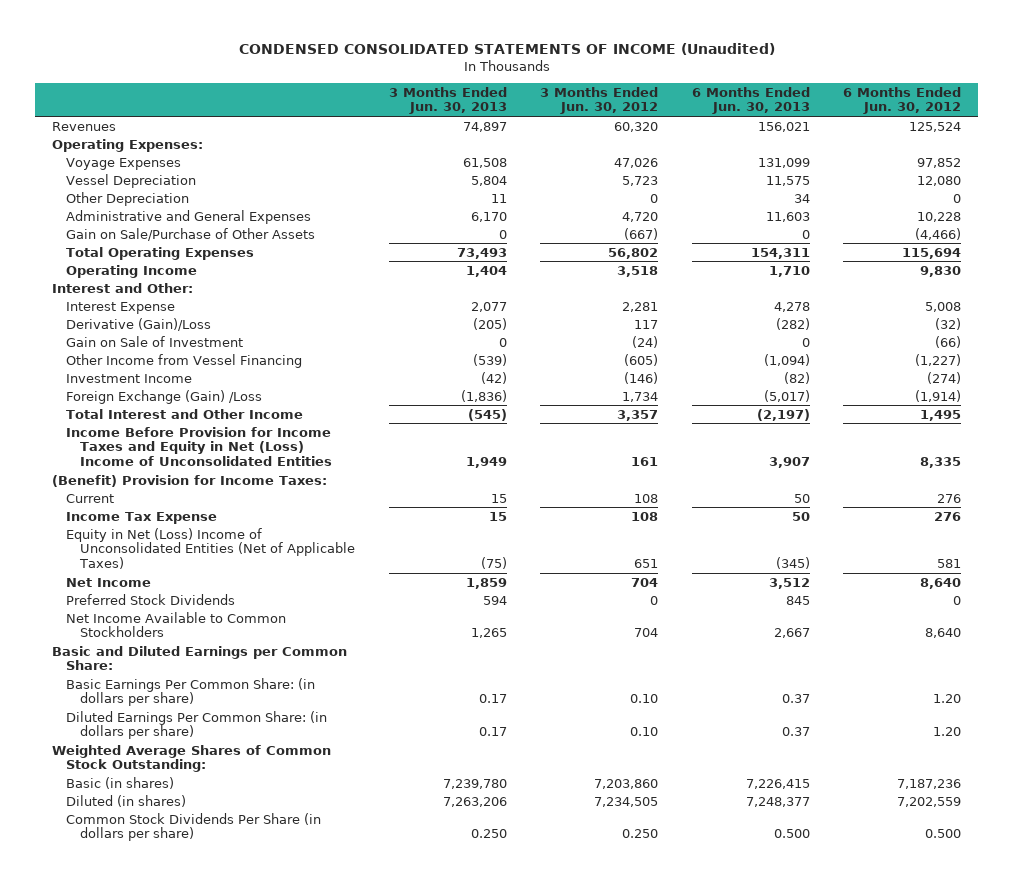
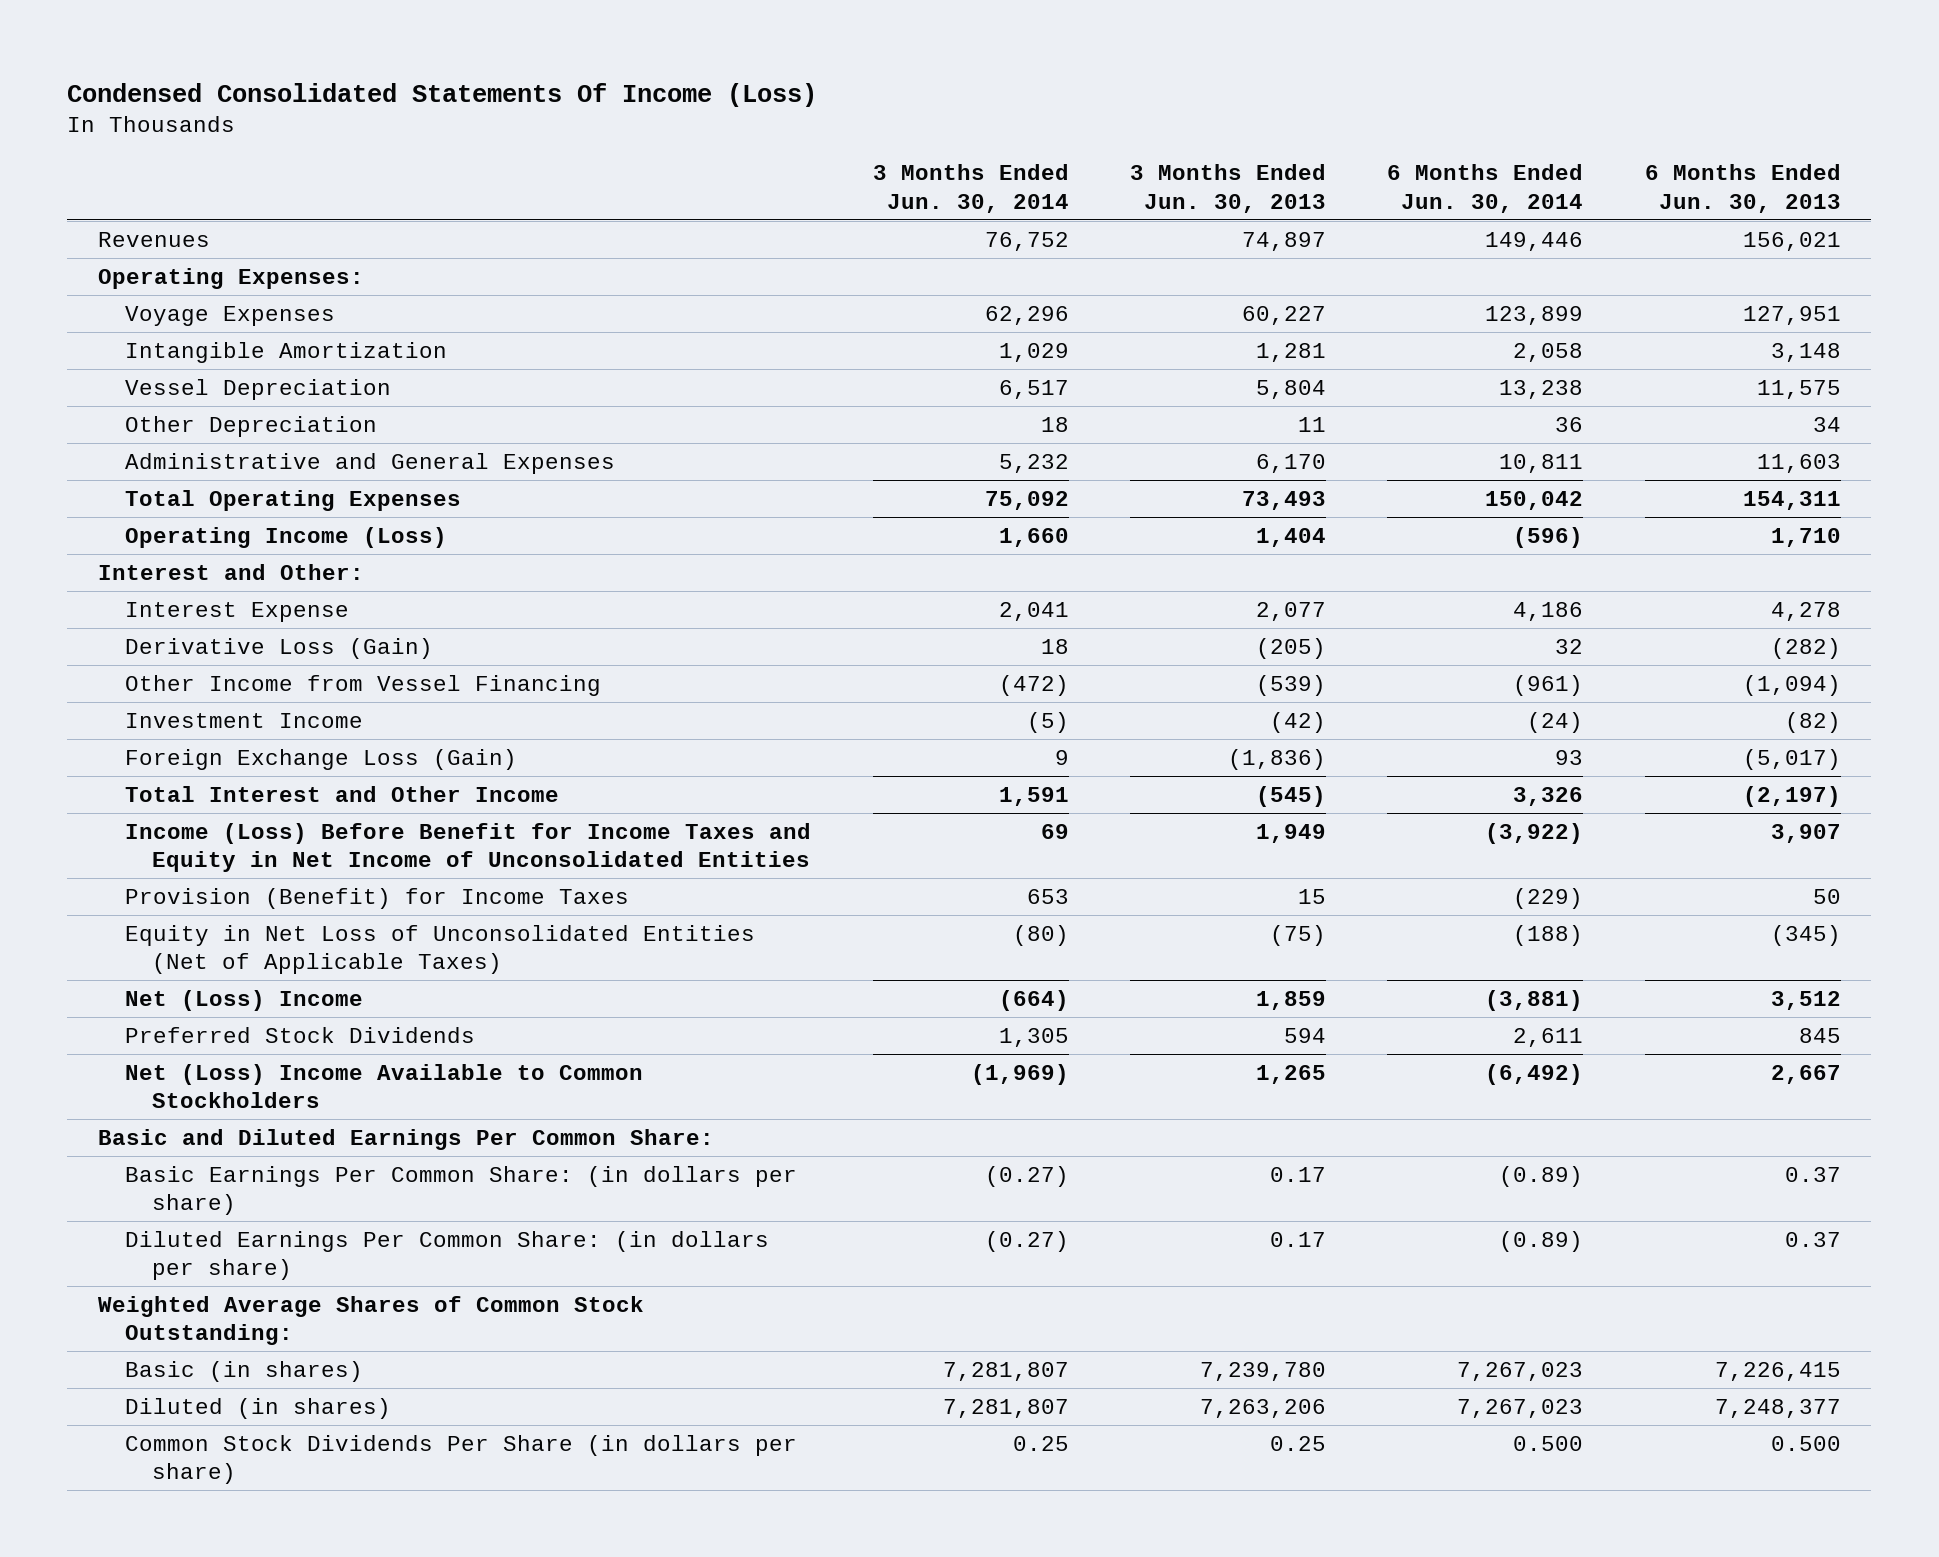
- CONDENSED CONSOLIDATED STATEMENTS OF INCOME (Unaudited)
+ Condensed Consolidated Statements Of Income (Loss)
- | 3 Months Ended Jun. 30, 2013 | 3 Months Ended Jun. 30, 2012 | 6 Months Ended Jun. 30, 2013 | 6 Months Ended Jun. 30, 2012
+ | 3 Months Ended Jun. 30, 2014 | 3 Months Ended Jun. 30, 2013 | 6 Months Ended Jun. 30, 2014 | 6 Months Ended Jun. 30, 2013
- Voyage Expenses | 61,508 | 47,026 | 131,099 | 97,852
+ Voyage Expenses | 62,296 | 60,227 | 123,899 | 127,951
+ Intangible Amortization | 1,029 | 1,281 | 2,058 | 3,148
- Gain on Sale/Purchase of Other Assets | 0 | (667) | 0 | (4,466)
- Operating Income | 1,404 | 3,518 | 1,710 | 9,830
+ Operating Income (Loss) | 1,660 | 1,404 | (596) | 1,710
- Derivative (Gain)/Loss | (205) | 117 | (282) | (32)
- Gain on Sale of Investment | 0 | (24) | 0 | (66)
+ Derivative Loss (Gain) | 18 | (205) | 32 | (282)
- Foreign Exchange (Gain) /Loss | (1,836) | 1,734 | (5,017) | (1,914)
+ Foreign Exchange Loss (Gain) | 9 | (1,836) | 93 | (5,017)
- Income Before Provision for Income Taxes and Equity in Net (Loss) Income of Unconsolidated Entities | 1,949 | 161 | 3,907 | 8,335
- (Benefit) Provision for Income Taxes:
- Current | 15 | 108 | 50 | 276
- Income Tax Expense | 15 | 108 | 50 | 276
- Equity in Net (Loss) Income of Unconsolidated Entities (Net of Applicable Taxes) | (75) | 651 | (345) | 581
- Net Income | 1,859 | 704 | 3,512 | 8,640
+ Income (Loss) Before Benefit for Income Taxes and Equity in Net Income of Unconsolidated Entities | 69 | 1,949 | (3,922) | 3,907
+ Provision (Benefit) for Income Taxes | 653 | 15 | (229) | 50
+ Equity in Net Loss of Unconsolidated Entities (Net of Applicable Taxes) | (80) | (75) | (188) | (345)
+ Net (Loss) Income | (664) | 1,859 | (3,881) | 3,512
- Net Income Available to Common Stockholders | 1,265 | 704 | 2,667 | 8,640
- Basic and Diluted Earnings per Common Share:
+ Net (Loss) Income Available to Common Stockholders | (1,969) | 1,265 | (6,492) | 2,667
+ Basic and Diluted Earnings Per Common Share:
- Common Stock Dividends Per Share (in dollars per share) | 0.250 | 0.250 | 0.500 | 0.500
+ Common Stock Dividends Per Share (in dollars per share) | 0.25 | 0.25 | 0.500 | 0.500

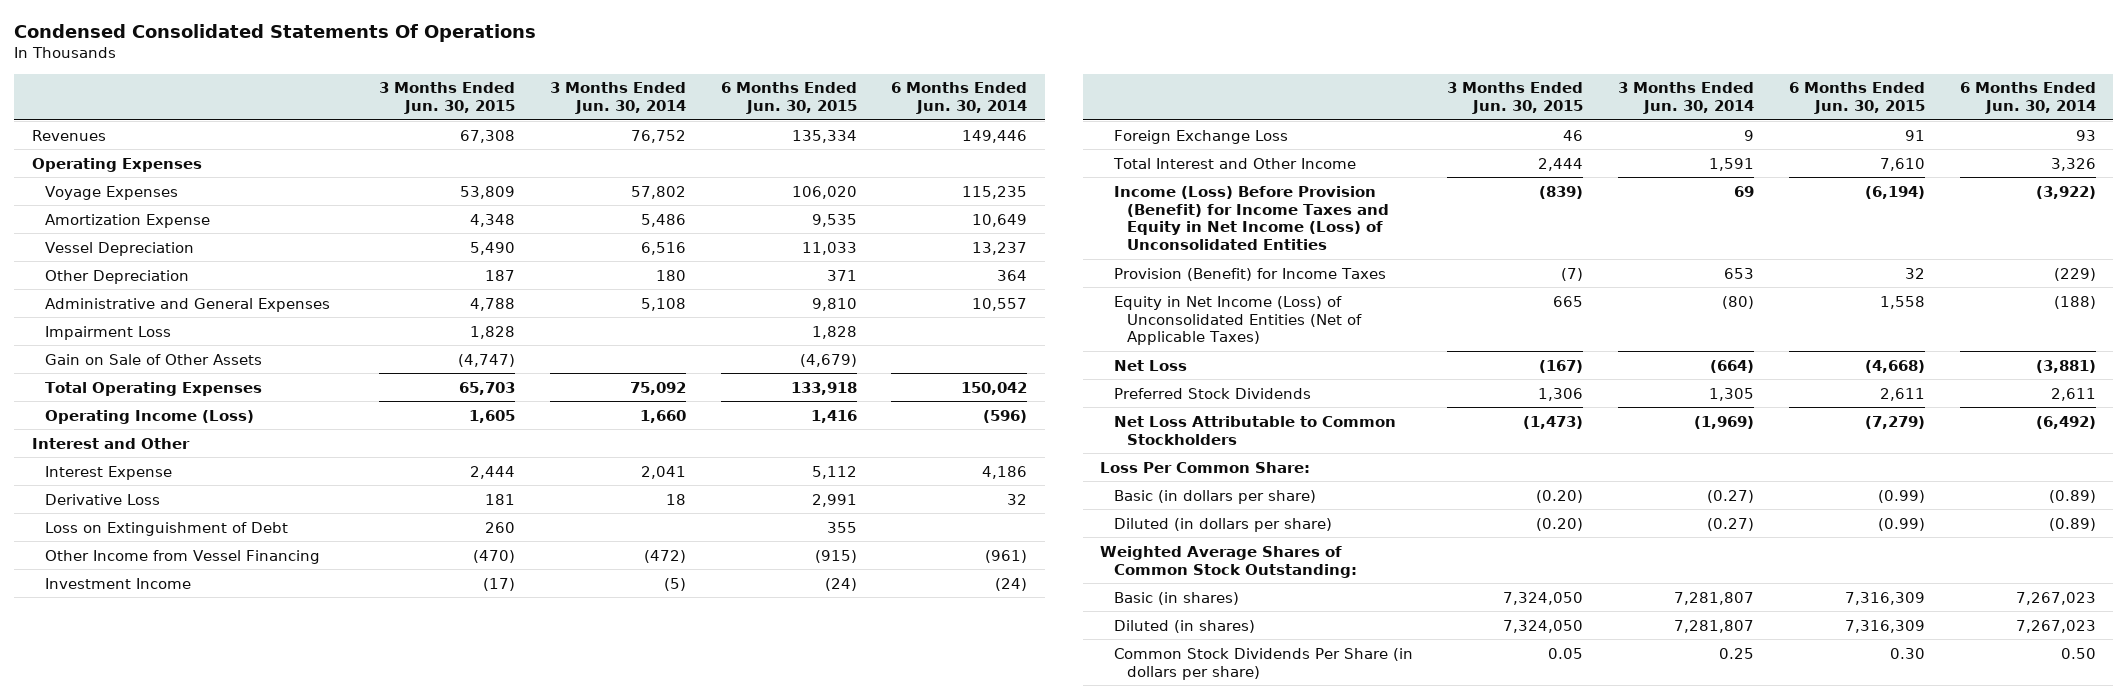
- Condensed Consolidated Statements Of Income (Loss)
+ Condensed Consolidated Statements Of Operations
- | 3 Months Ended Jun. 30, 2014 | 3 Months Ended Jun. 30, 2013 | 6 Months Ended Jun. 30, 2014 | 6 Months Ended Jun. 30, 2013
+ | 3 Months Ended Jun. 30, 2015 | 3 Months Ended Jun. 30, 2014 | 6 Months Ended Jun. 30, 2015 | 6 Months Ended Jun. 30, 2014
- Operating Expenses:
- Voyage Expenses | 62,296 | 60,227 | 123,899 | 127,951
- Intangible Amortization | 1,029 | 1,281 | 2,058 | 3,148
- Vessel Depreciation | 6,517 | 5,804 | 13,238 | 11,575
- Other Depreciation | 18 | 11 | 36 | 34
- Administrative and General Expenses | 5,232 | 6,170 | 10,811 | 11,603
+ Operating Expenses
+ Voyage Expenses | 53,809 | 57,802 | 106,020 | 115,235
+ Amortization Expense | 4,348 | 5,486 | 9,535 | 10,649
+ Vessel Depreciation | 5,490 | 6,516 | 11,033 | 13,237
+ Other Depreciation | 187 | 180 | 371 | 364
+ Administrative and General Expenses | 4,788 | 5,108 | 9,810 | 10,557
+ Impairment Loss | 1,828 | | 1,828 |
+ Gain on Sale of Other Assets | (4,747) | | (4,679) |
- Interest and Other:
+ Interest and Other
- Derivative Loss (Gain) | 18 | (205) | 32 | (282)
+ Derivative Loss | 181 | 18 | 2,991 | 32
+ Loss on Extinguishment of Debt | 260 | | 355 |
- Foreign Exchange Loss (Gain) | 9 | (1,836) | 93 | (5,017)
+ Foreign Exchange Loss | 46 | 9 | 91 | 93
- Income (Loss) Before Benefit for Income Taxes and Equity in Net Income of Unconsolidated Entities | 69 | 1,949 | (3,922) | 3,907
+ Income (Loss) Before Provision (Benefit) for Income Taxes and Equity in Net Income (Loss) of Unconsolidated Entities | (839) | 69 | (6,194) | (3,922)
- Equity in Net Loss of Unconsolidated Entities (Net of Applicable Taxes) | (80) | (75) | (188) | (345)
- Net (Loss) Income | (664) | 1,859 | (3,881) | 3,512
+ Equity in Net Income (Loss) of Unconsolidated Entities (Net of Applicable Taxes) | 665 | (80) | 1,558 | (188)
+ Net Loss | (167) | (664) | (4,668) | (3,881)
- Net (Loss) Income Available to Common Stockholders | (1,969) | 1,265 | (6,492) | 2,667
- Basic and Diluted Earnings Per Common Share:
- Basic Earnings Per Common Share: (in dollars per share) | (0.27) | 0.17 | (0.89) | 0.37
- Diluted Earnings Per Common Share: (in dollars per share) | (0.27) | 0.17 | (0.89) | 0.37
+ Net Loss Attributable to Common Stockholders | (1,473) | (1,969) | (7,279) | (6,492)
+ Loss Per Common Share:
+ Basic (in dollars per share) | (0.20) | (0.27) | (0.99) | (0.89)
+ Diluted (in dollars per share) | (0.20) | (0.27) | (0.99) | (0.89)
- Common Stock Dividends Per Share (in dollars per share) | 0.25 | 0.25 | 0.500 | 0.500
+ Common Stock Dividends Per Share (in dollars per share) | 0.05 | 0.25 | 0.30 | 0.50

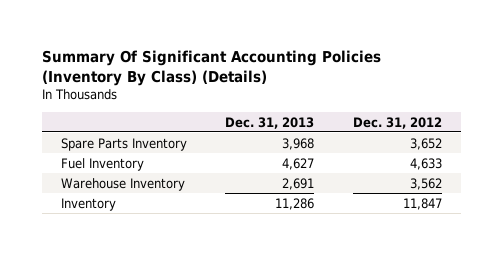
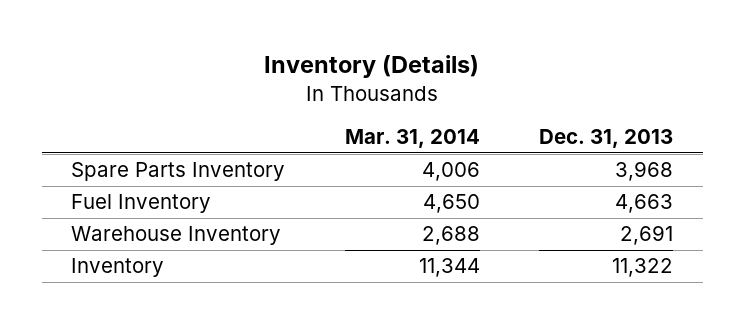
- Summary Of Significant Accounting Policies (Inventory By Class) (Details)
+ Inventory (Details)
- | Dec. 31, 2013 | Dec. 31, 2012
+ | Mar. 31, 2014 | Dec. 31, 2013
- Fuel Inventory | 4,627 | 4,633
+ Fuel Inventory | 4,650 | 4,663
- Inventory | 11,286 | 11,847
+ Inventory | 11,344 | 11,322

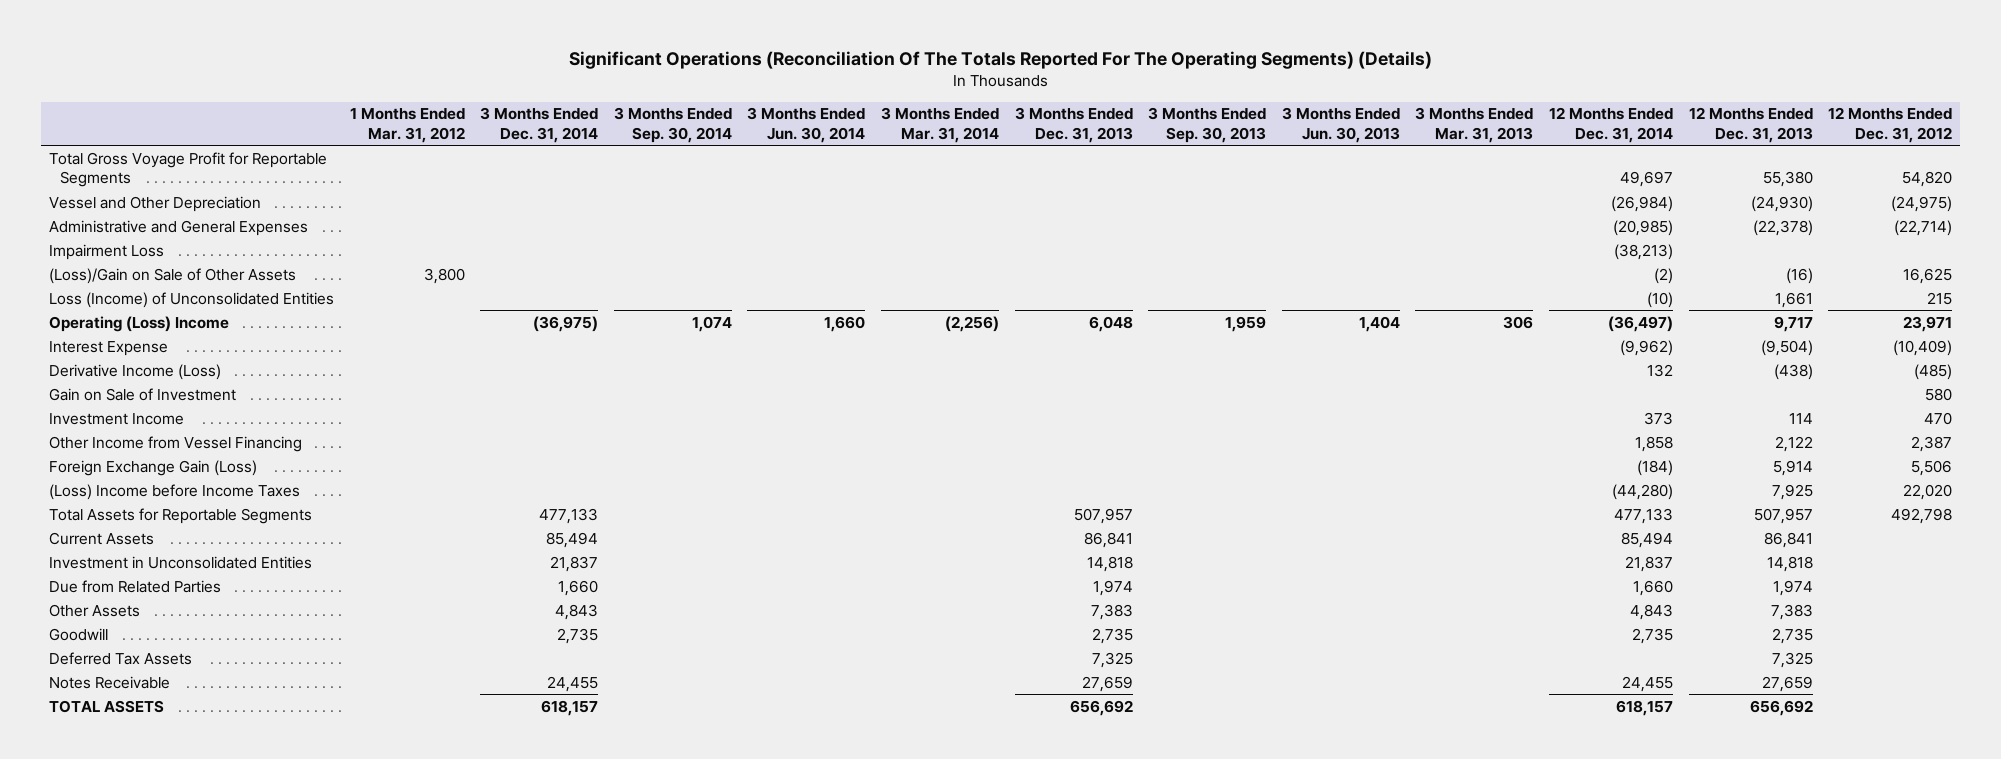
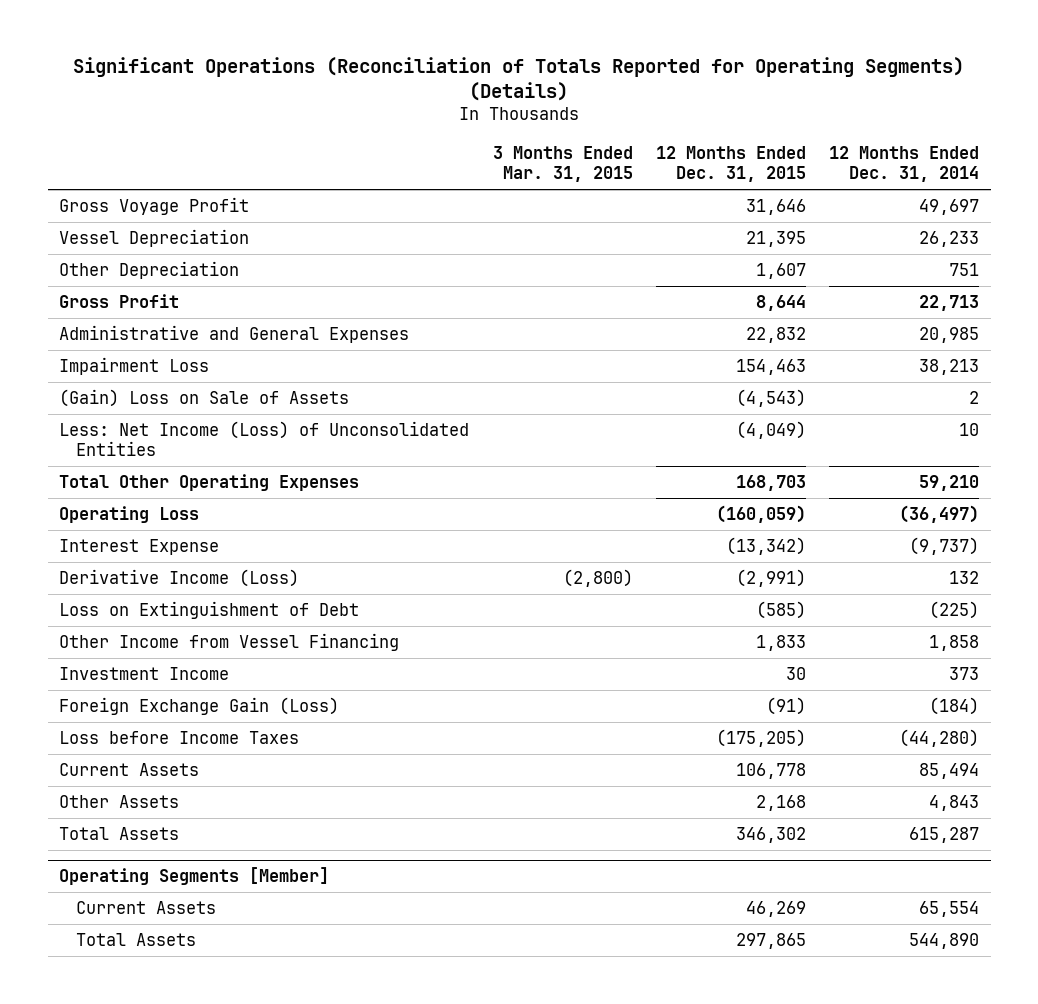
- Significant Operations (Reconciliation Of The Totals Reported For The Operating Segments) (Details)
+ Significant Operations (Reconciliation of Totals Reported for Operating Segments) (Details)
- | 1 Months Ended Mar. 31, 2012 | 3 Months Ended Dec. 31, 2014 | 3 Months Ended Sep. 30, 2014 | 3 Months Ended Jun. 30, 2014 | 3 Months Ended Mar. 31, 2014 | 3 Months Ended Dec. 31, 2013 | 3 Months Ended Sep. 30, 2013 | 3 Months Ended Jun. 30, 2013 | 3 Months Ended Mar. 31, 2013 | 12 Months Ended Dec. 31, 2014 | 12 Months Ended Dec. 31, 2013 | 12 Months Ended Dec. 31, 2012
+ | 3 Months Ended Mar. 31, 2015 | 12 Months Ended Dec. 31, 2015 | 12 Months Ended Dec. 31, 2014
- Total Gross Voyage Profit for Reportable Segments | | | | | | | | | | 49,697 | 55,380 | 54,820
- Vessel and Other Depreciation | | | | | | | | | | (26,984) | (24,930) | (24,975)
- Administrative and General Expenses | | | | | | | | | | (20,985) | (22,378) | (22,714)
- Impairment Loss | | | | | | | | | | (38,213) | |
- (Loss)/Gain on Sale of Other Assets | 3,800 | | | | | | | | | (2) | (16) | 16,625
- Loss (Income) of Unconsolidated Entities | | | | | | | | | | (10) | 1,661 | 215
- Operating (Loss) Income | | (36,975) | 1,074 | 1,660 | (2,256) | 6,048 | 1,959 | 1,404 | 306 | (36,497) | 9,717 | 23,971
- Interest Expense | | | | | | | | | | (9,962) | (9,504) | (10,409)
+ Gross Voyage Profit | | 31,646 | 49,697
+ Vessel Depreciation | | 21,395 | 26,233
+ Other Depreciation | | 1,607 | 751
+ Gross Profit | | 8,644 | 22,713
+ Administrative and General Expenses | | 22,832 | 20,985
+ Impairment Loss | | 154,463 | 38,213
+ (Gain) Loss on Sale of Assets | | (4,543) | 2
+ Less: Net Income (Loss) of Unconsolidated Entities | | (4,049) | 10
+ Total Other Operating Expenses | | 168,703 | 59,210
+ Operating Loss | | (160,059) | (36,497)
+ Interest Expense | | (13,342) | (9,737)
- Gain on Sale of Investment | | | | | | | | | | | | 580
+ Loss on Extinguishment of Debt | | (585) | (225)
moved down: Investment Income | | 30 | 373
- (Loss) Income before Income Taxes | | | | | | | | | | (44,280) | 7,925 | 22,020
- Total Assets for Reportable Segments | | 477,133 | | | | 507,957 | | | | 477,133 | 507,957 | 492,798
+ Loss before Income Taxes | | (175,205) | (44,280)
- Investment in Unconsolidated Entities | | 21,837 | | | | 14,818 | | | | 21,837 | 14,818 |
- Due from Related Parties | | 1,660 | | | | 1,974 | | | | 1,660 | 1,974 |
- Goodwill | | 2,735 | | | | 2,735 | | | | 2,735 | 2,735 |
- Deferred Tax Assets | | | | | | 7,325 | | | | | 7,325 |
- Notes Receivable | | 24,455 | | | | 27,659 | | | | 24,455 | 27,659 |
- TOTAL ASSETS | | 618,157 | | | | 656,692 | | | | 618,157 | 656,692 |
+ Total Assets | | 346,302 | 615,287
+ Operating Segments [Member]
+ Current Assets | | 46,269 | 65,554
+ Total Assets | | 297,865 | 544,890

